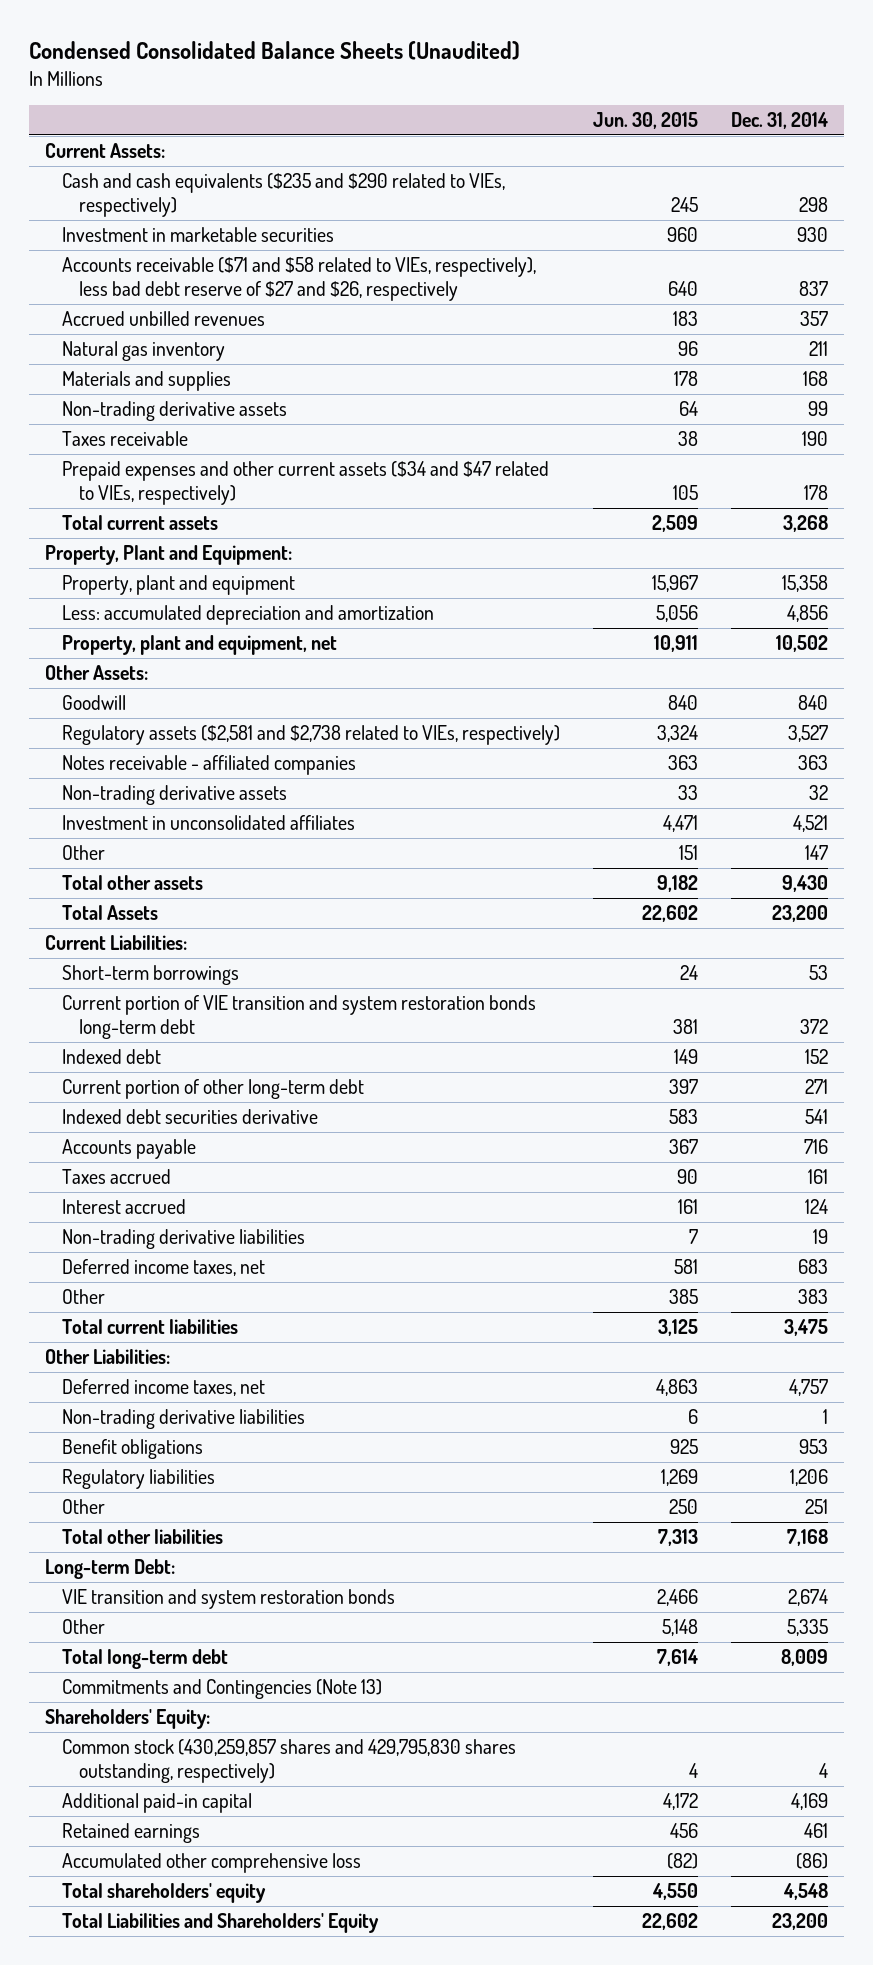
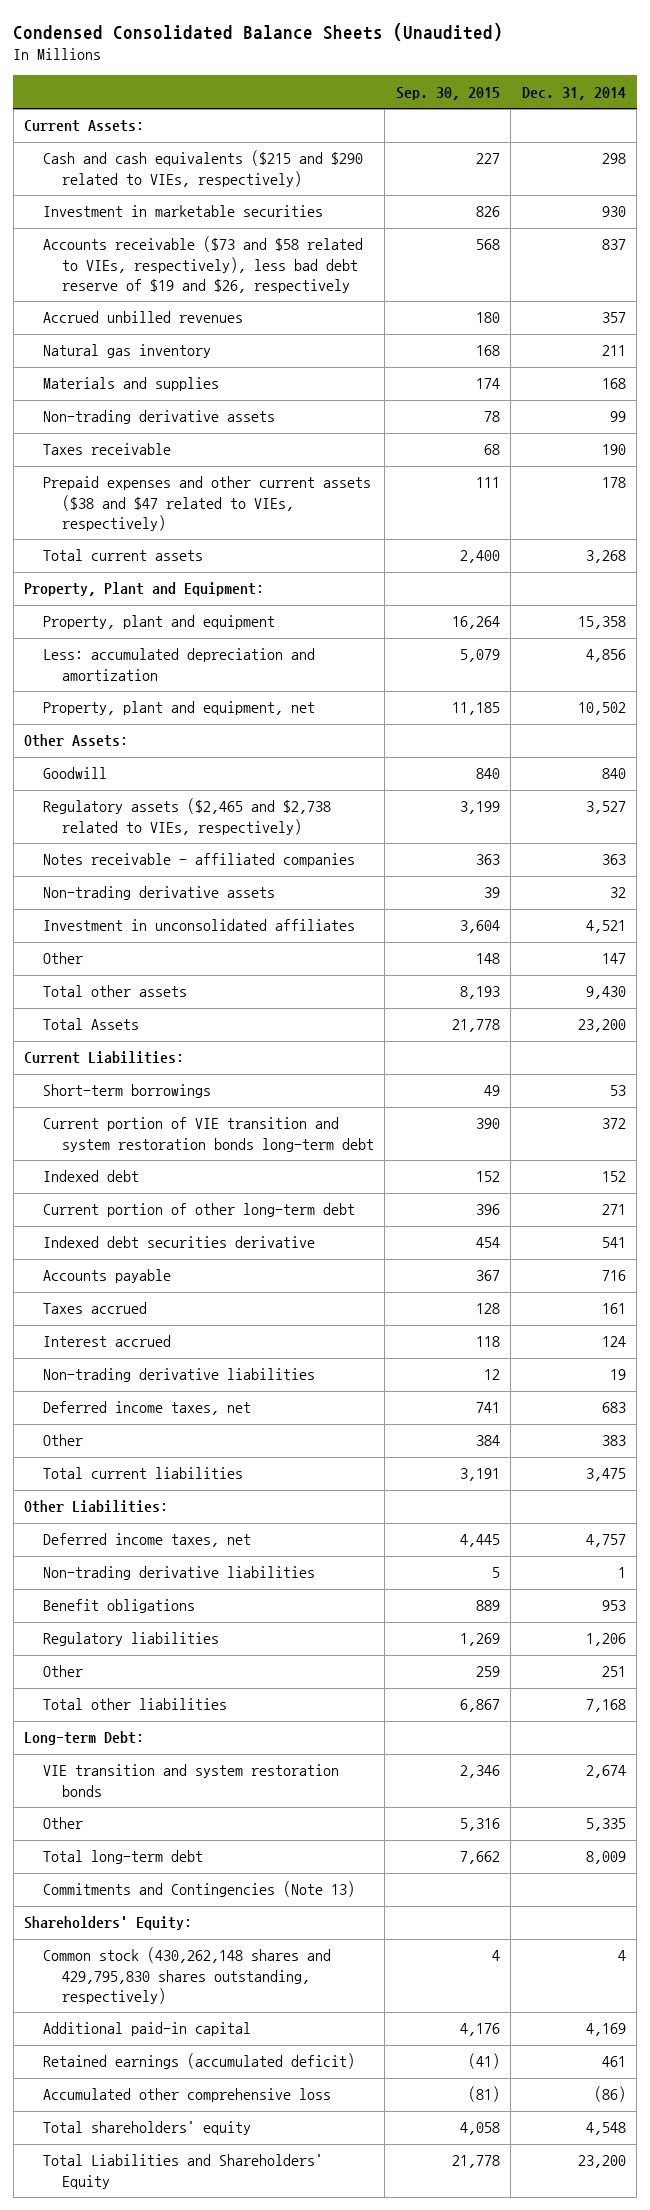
- | Jun. 30, 2015 | Dec. 31, 2014
+ | Sep. 30, 2015 | Dec. 31, 2014
- Cash and cash equivalents ($235 and $290 related to VIEs, respectively) | 245 | 298
+ Cash and cash equivalents ($215 and $290 related to VIEs, respectively) | 227 | 298
- Accounts receivable ($71 and $58 related to VIEs, respectively), less bad debt reserve of $27 and $26, respectively | 640 | 837
+ Accounts receivable ($73 and $58 related to VIEs, respectively), less bad debt reserve of $19 and $26, respectively | 568 | 837
- Prepaid expenses and other current assets ($34 and $47 related to VIEs, respectively) | 105 | 178
+ Prepaid expenses and other current assets ($38 and $47 related to VIEs, respectively) | 111 | 178
- Regulatory assets ($2,581 and $2,738 related to VIEs, respectively) | 3,324 | 3,527
+ Regulatory assets ($2,465 and $2,738 related to VIEs, respectively) | 3,199 | 3,527
- Common stock (430,259,857 shares and 429,795,830 shares outstanding, respectively) | 4 | 4
+ Common stock (430,262,148 shares and 429,795,830 shares outstanding, respectively) | 4 | 4
- Retained earnings | 456 | 461
+ Retained earnings (accumulated deficit) | (41) | 461

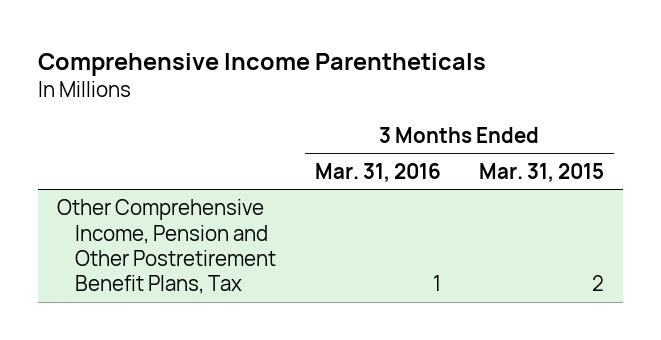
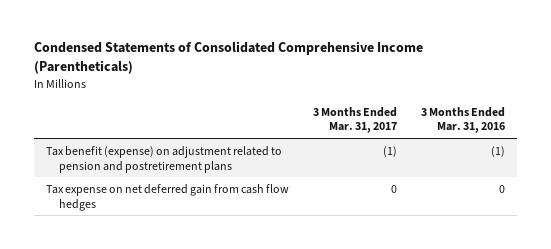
- Comprehensive Income Parentheticals
+ Condensed Statements of Consolidated Comprehensive Income (Parentheticals)
- | 3 Months Ended Mar. 31, 2016 | 3 Months Ended Mar. 31, 2015
+ | 3 Months Ended Mar. 31, 2017 | 3 Months Ended Mar. 31, 2016
- Other Comprehensive Income, Pension and Other Postretirement Benefit Plans, Tax | 1 | 2
+ Tax benefit (expense) on adjustment related to pension and postretirement plans | (1) | (1)
+ Tax expense on net deferred gain from cash flow hedges | 0 | 0

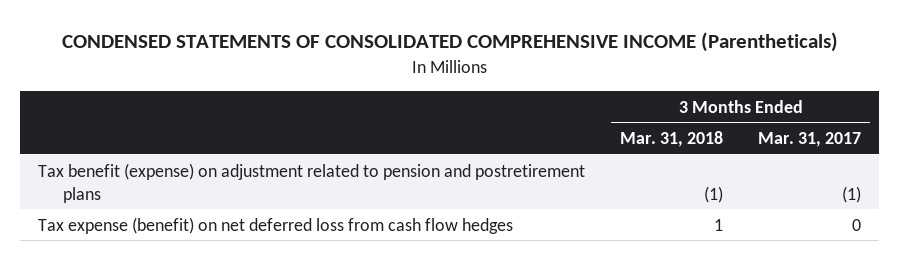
- Condensed Statements of Consolidated Comprehensive Income (Parentheticals)
+ CONDENSED STATEMENTS OF CONSOLIDATED COMPREHENSIVE INCOME (Parentheticals)
- | 3 Months Ended Mar. 31, 2017 | 3 Months Ended Mar. 31, 2016
+ | 3 Months Ended Mar. 31, 2018 | 3 Months Ended Mar. 31, 2017
- Tax expense on net deferred gain from cash flow hedges | 0 | 0
+ Tax expense (benefit) on net deferred loss from cash flow hedges | 1 | 0

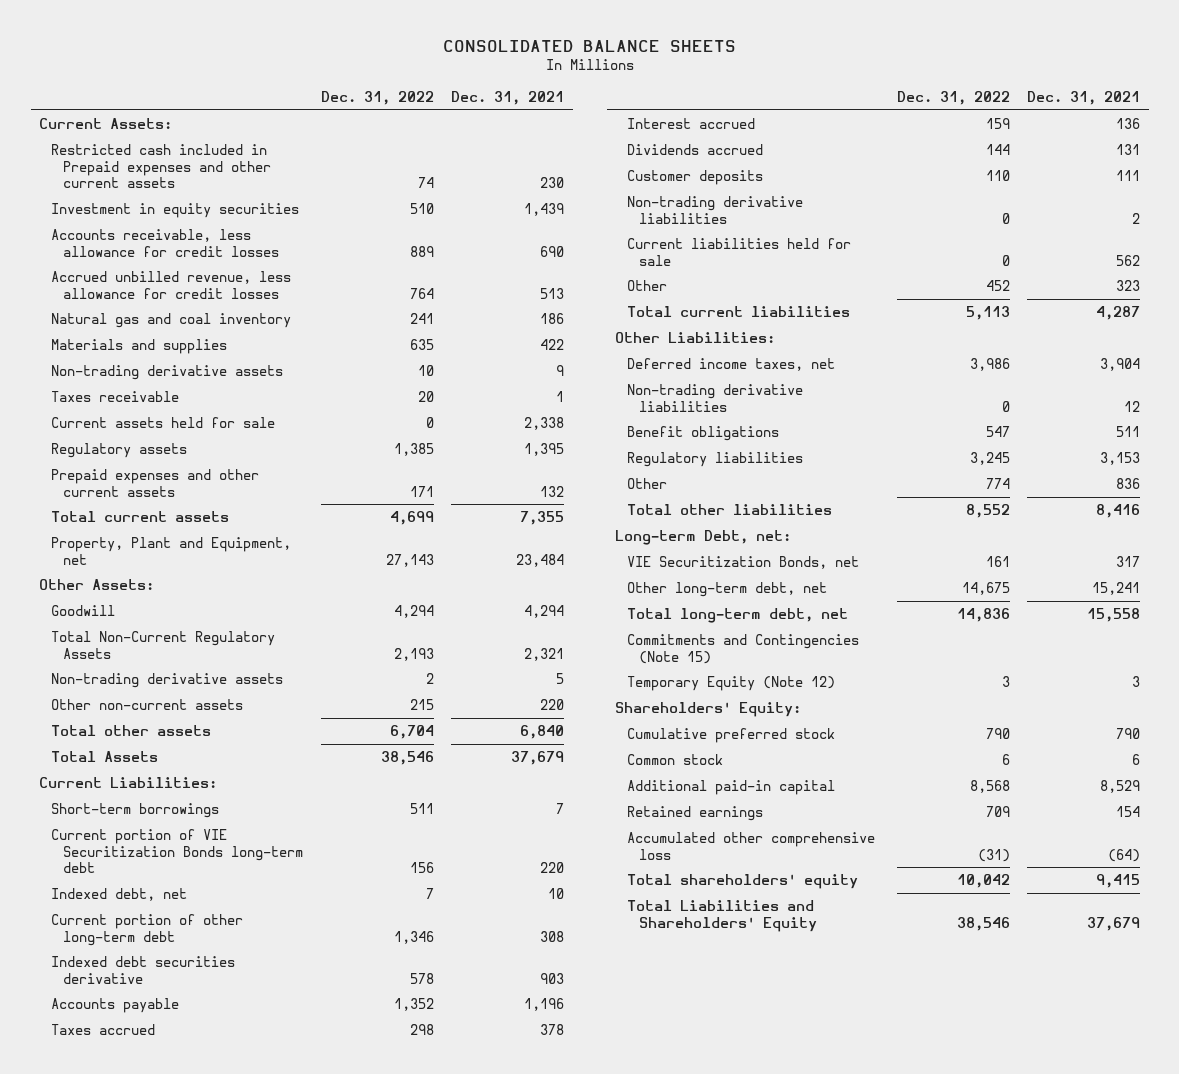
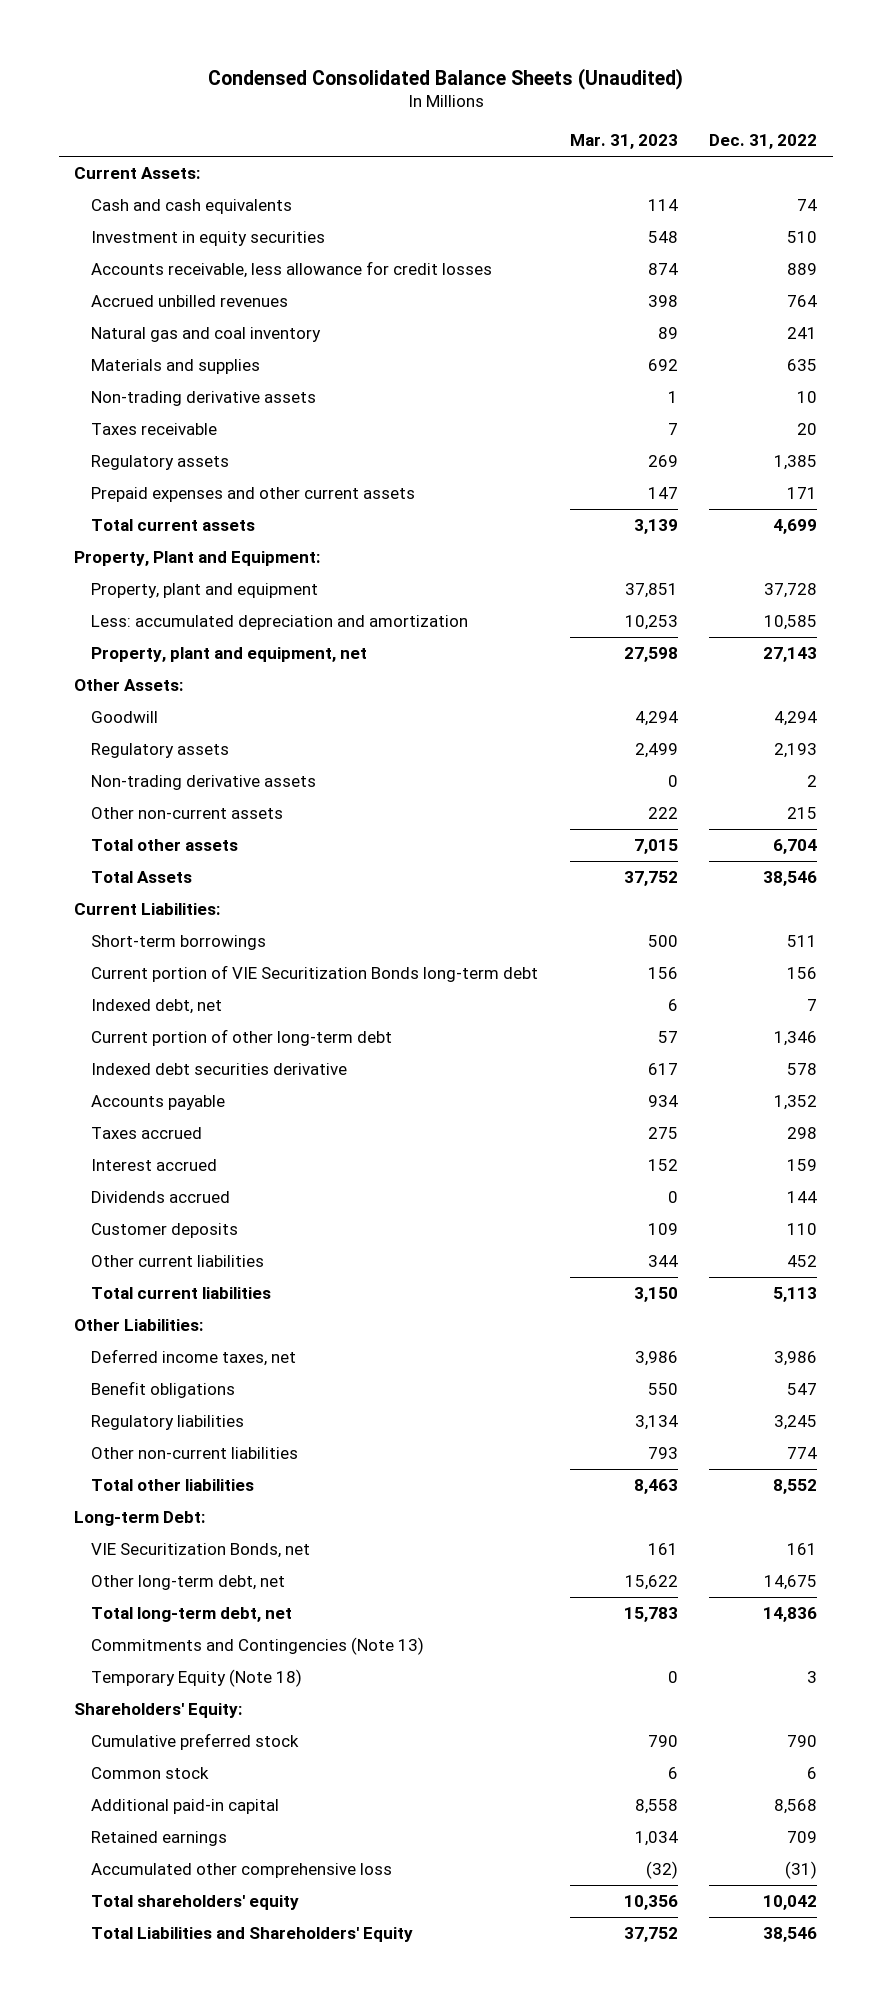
- CONSOLIDATED BALANCE SHEETS
+ Condensed Consolidated Balance Sheets (Unaudited)
- | Dec. 31, 2022 | Dec. 31, 2021
+ | Mar. 31, 2023 | Dec. 31, 2022
- Restricted cash included in Prepaid expenses and other current assets | 74 | 230
+ Cash and cash equivalents | 114 | 74
- Accrued unbilled revenue, less allowance for credit losses | 764 | 513
+ Accrued unbilled revenues | 398 | 764
- Current assets held for sale | 0 | 2,338
- Property, Plant and Equipment, net | 27,143 | 23,484
+ Property, Plant and Equipment:
+ Property, plant and equipment | 37,851 | 37,728
+ Less: accumulated depreciation and amortization | 10,253 | 10,585
+ Property, plant and equipment, net | 27,598 | 27,143
- Total Non-Current Regulatory Assets | 2,193 | 2,321
+ Regulatory assets | 2,499 | 2,193
- Non-trading derivative liabilities | 0 | 2
- Current liabilities held for sale | 0 | 562
- Other | 452 | 323
+ Other current liabilities | 344 | 452
- Non-trading derivative liabilities | 0 | 12
- Other | 774 | 836
+ Other non-current liabilities | 793 | 774
- Long-term Debt, net:
+ Long-term Debt:
- Commitments and Contingencies (Note 15)
- Temporary Equity (Note 12) | 3 | 3
+ Commitments and Contingencies (Note 13)
+ Temporary Equity (Note 18) | 0 | 3

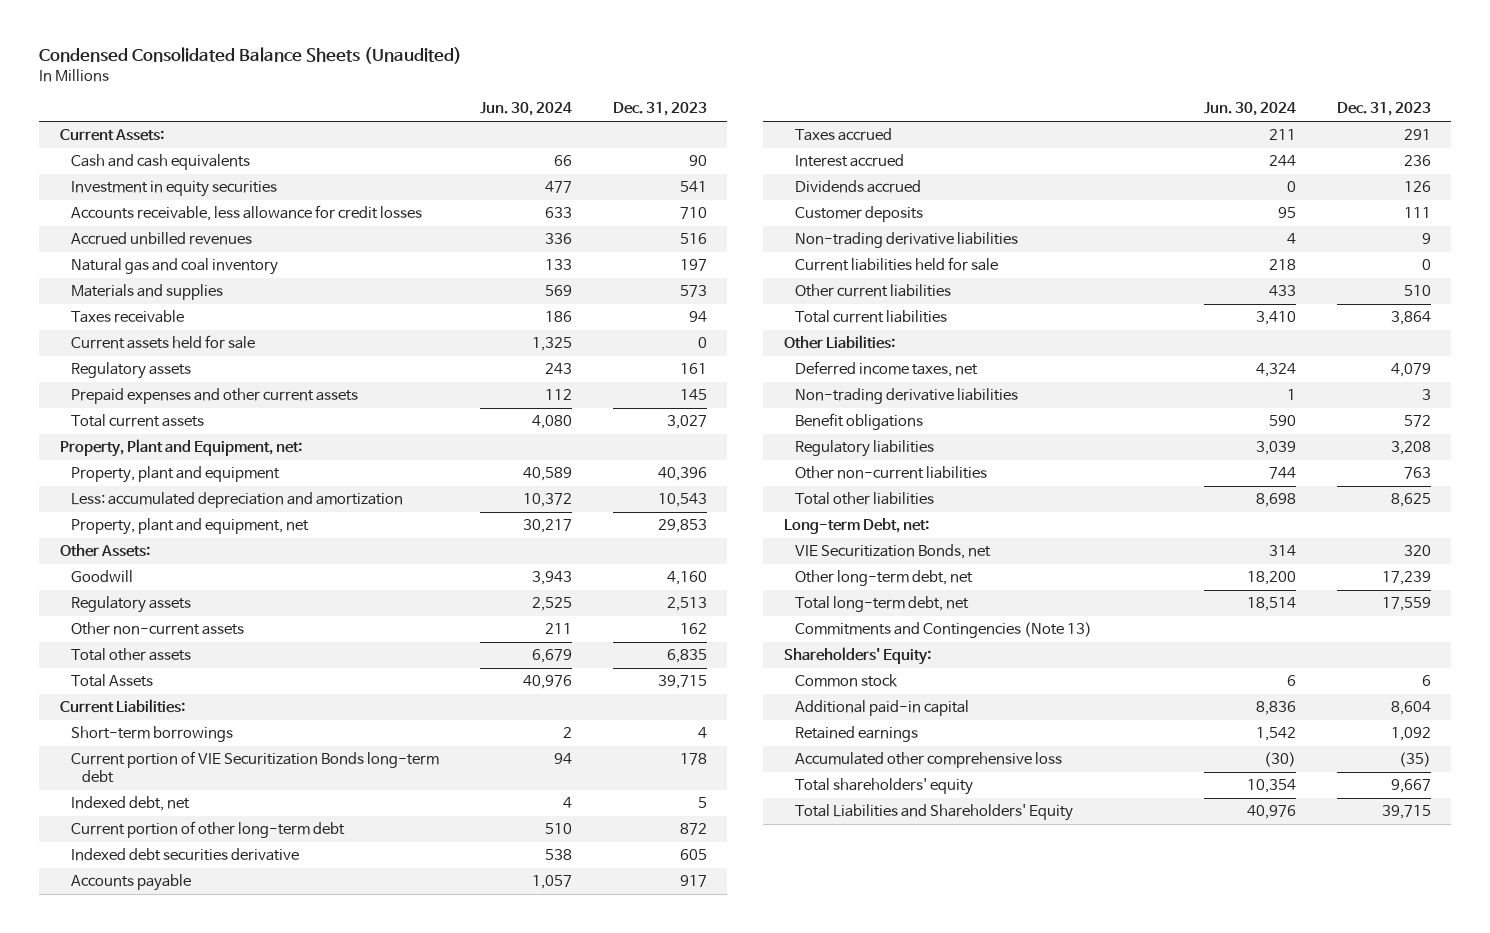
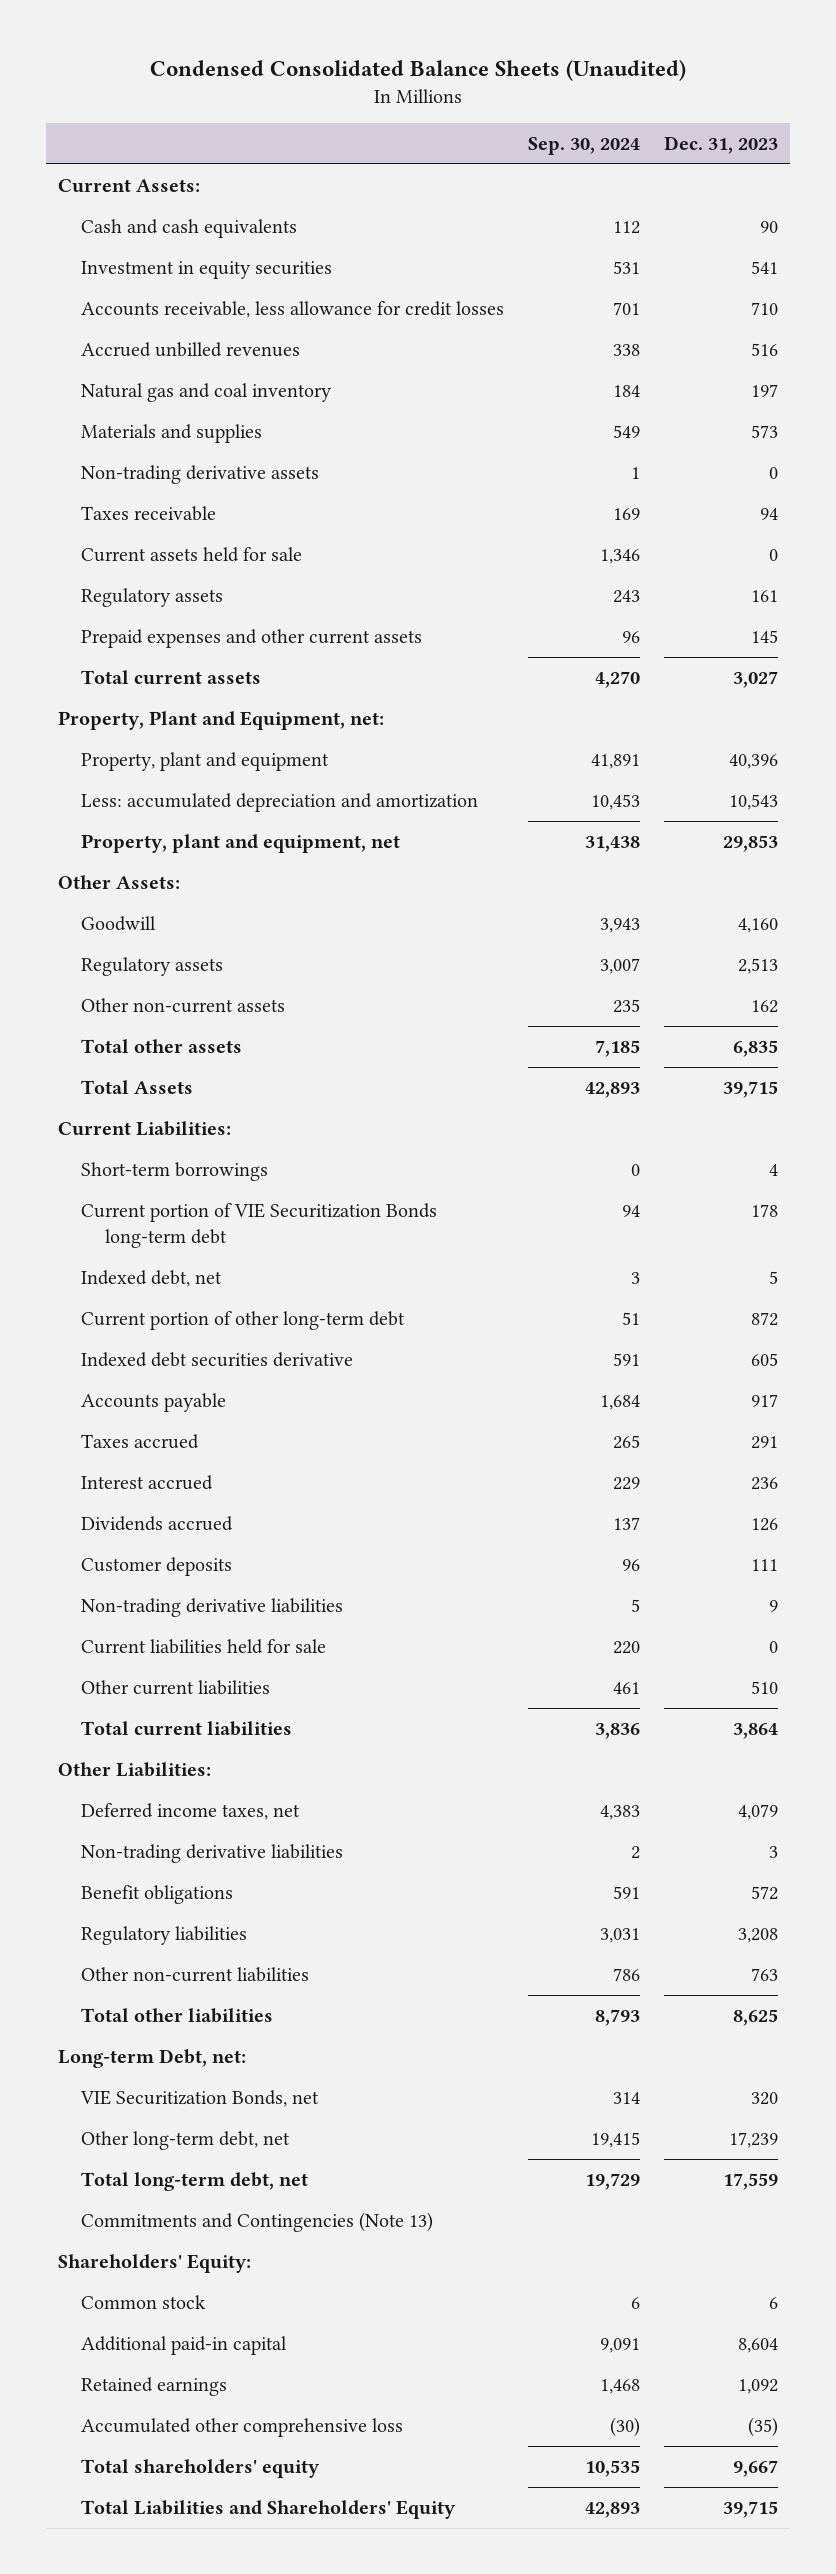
- | Jun. 30, 2024 | Dec. 31, 2023
+ | Sep. 30, 2024 | Dec. 31, 2023
+ Non-trading derivative assets | 1 | 0

